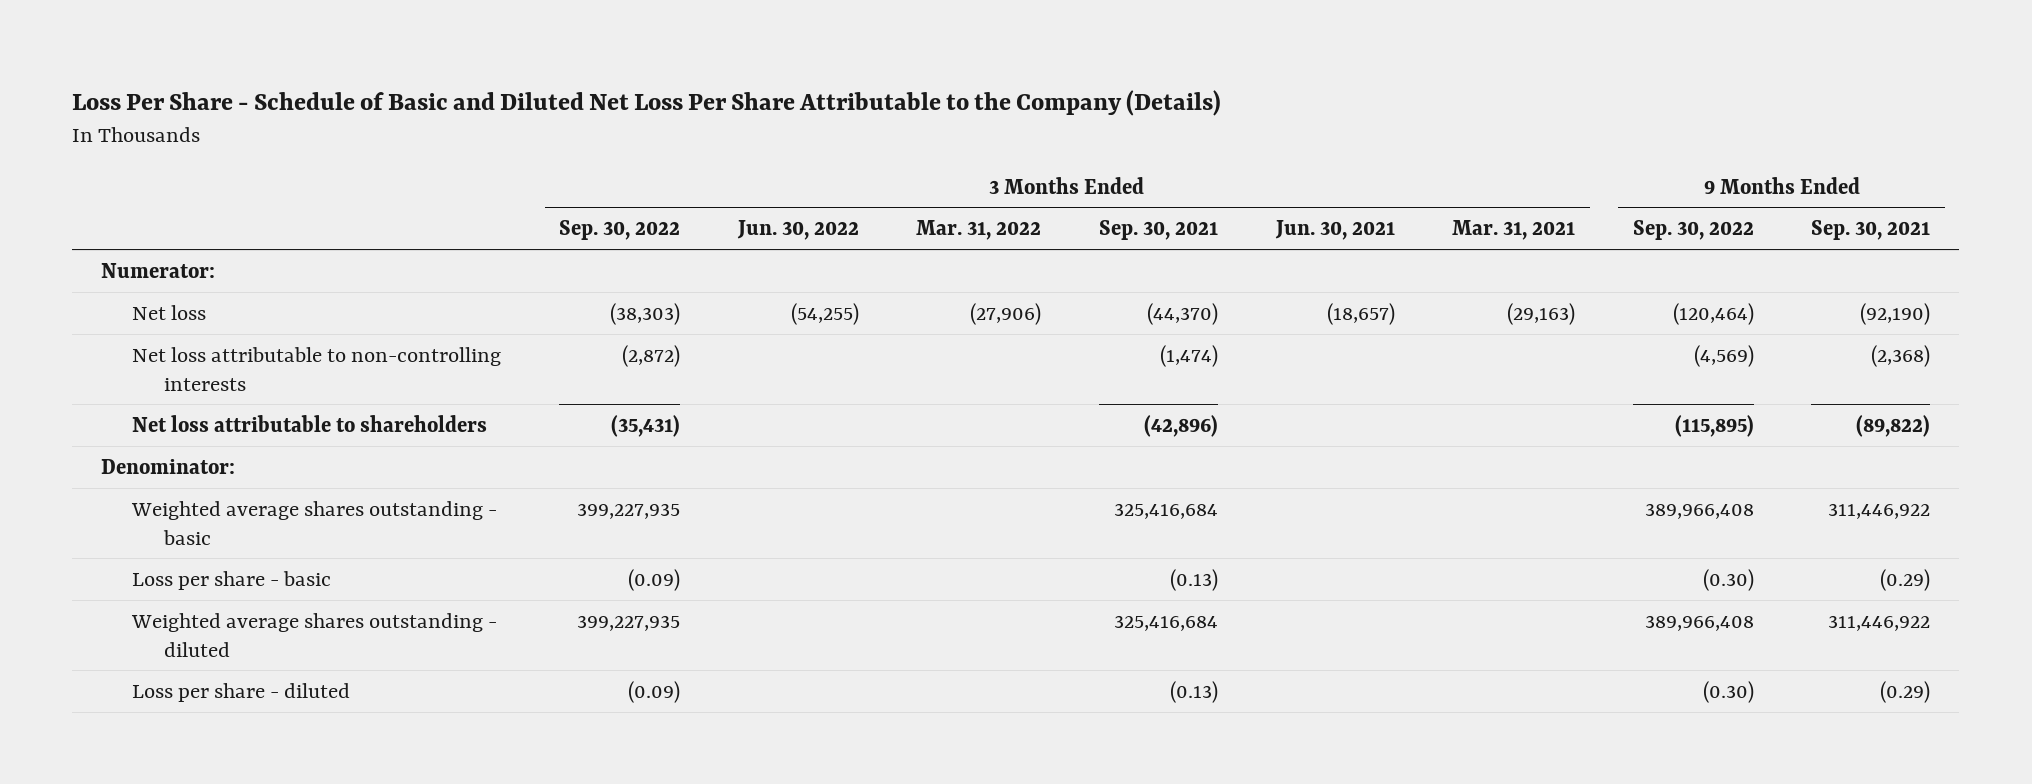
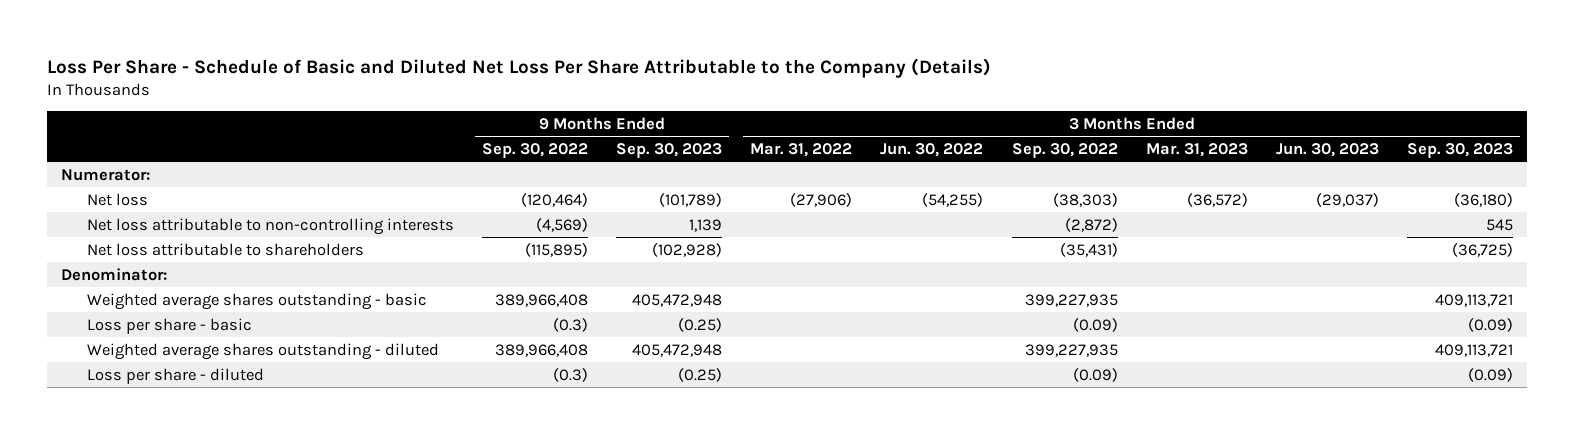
- | 3 Months Ended Sep. 30, 2022 | 3 Months Ended Jun. 30, 2022 | 3 Months Ended Mar. 31, 2022 | 3 Months Ended Sep. 30, 2021 | 3 Months Ended Jun. 30, 2021 | 3 Months Ended Mar. 31, 2021 | 9 Months Ended Sep. 30, 2022 | 9 Months Ended Sep. 30, 2021
+ | 9 Months Ended Sep. 30, 2022 | 9 Months Ended Sep. 30, 2023 | 3 Months Ended Mar. 31, 2022 | 3 Months Ended Jun. 30, 2022 | 3 Months Ended Sep. 30, 2022 | 3 Months Ended Mar. 31, 2023 | 3 Months Ended Jun. 30, 2023 | 3 Months Ended Sep. 30, 2023
- Loss per share - basic | (0.09) | | | (0.13) | | | (0.30) | (0.29)
+ Loss per share - basic | (0.3) | (0.25) | | | (0.09) | | | (0.09)
- Loss per share - diluted | (0.09) | | | (0.13) | | | (0.30) | (0.29)
+ Loss per share - diluted | (0.3) | (0.25) | | | (0.09) | | | (0.09)

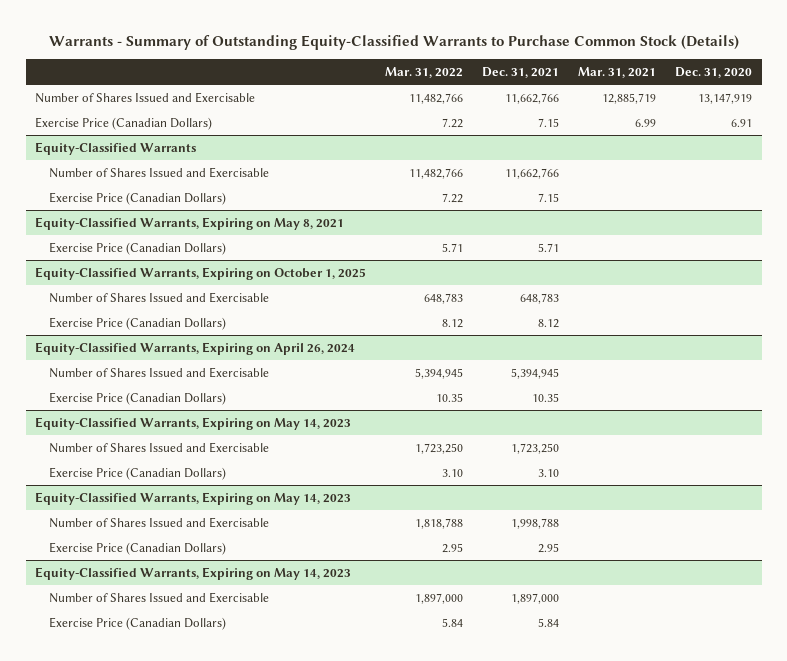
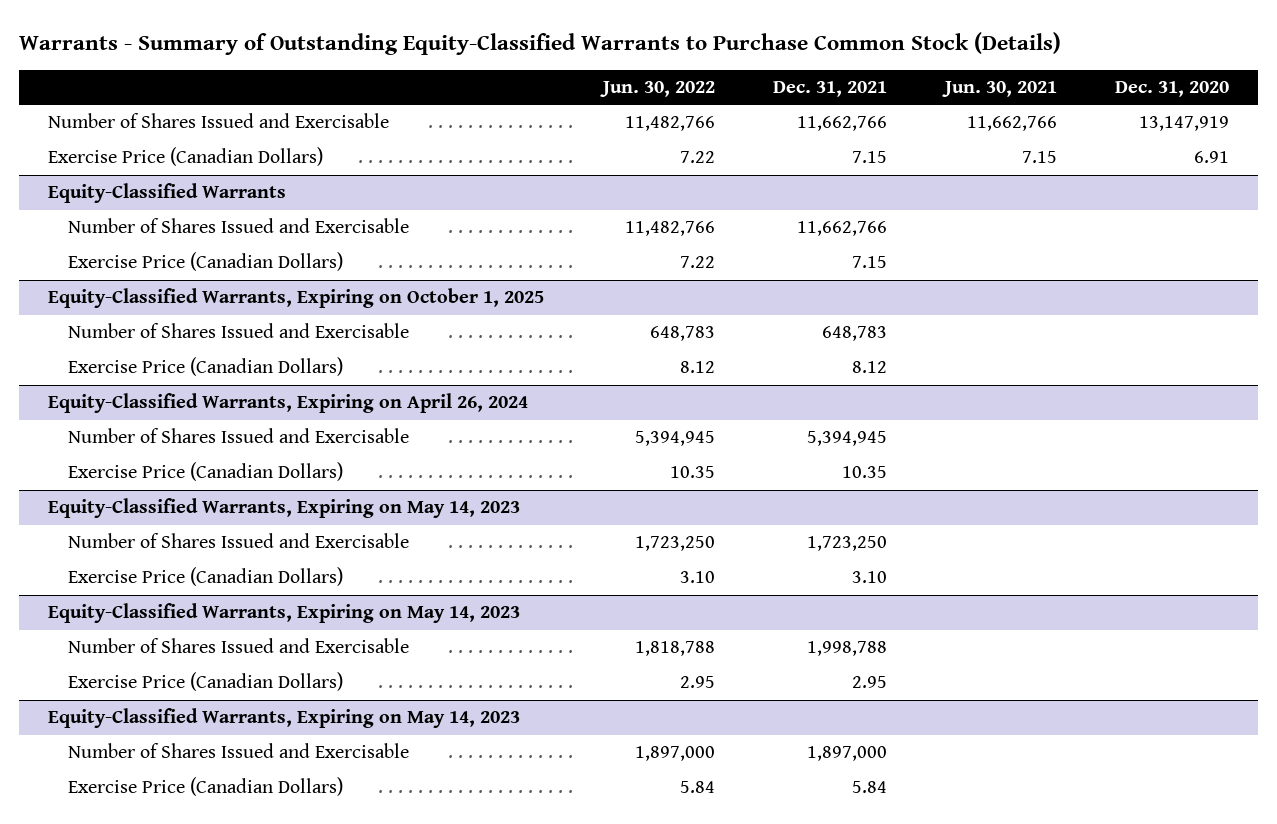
- | Mar. 31, 2022 | Dec. 31, 2021 | Mar. 31, 2021 | Dec. 31, 2020
+ | Jun. 30, 2022 | Dec. 31, 2021 | Jun. 30, 2021 | Dec. 31, 2020
- Equity-Classified Warrants, Expiring on May 8, 2021
- Exercise Price (Canadian Dollars) | 5.71 | 5.71 | |

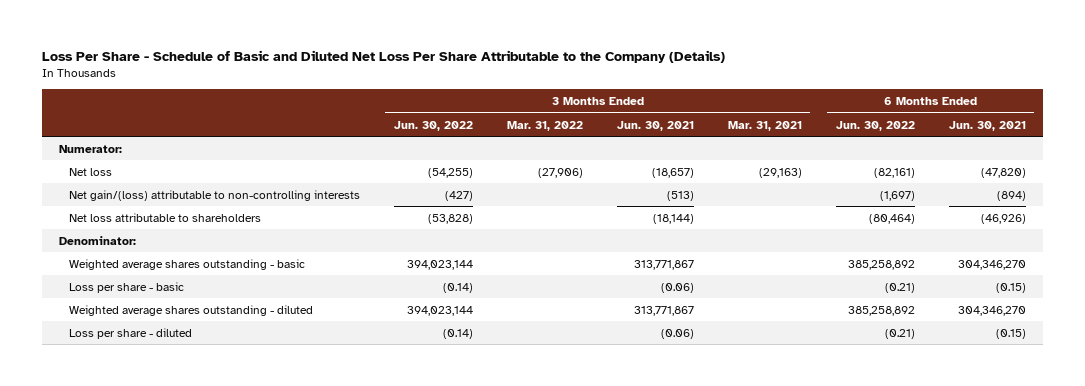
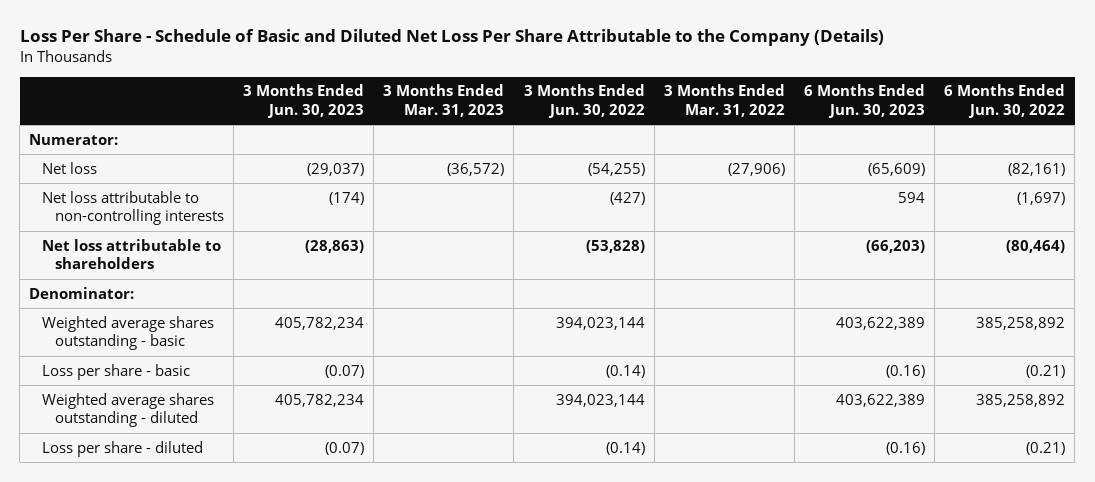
- | 3 Months Ended Jun. 30, 2022 | 3 Months Ended Mar. 31, 2022 | 3 Months Ended Jun. 30, 2021 | 3 Months Ended Mar. 31, 2021 | 6 Months Ended Jun. 30, 2022 | 6 Months Ended Jun. 30, 2021
+ | 3 Months Ended Jun. 30, 2023 | 3 Months Ended Mar. 31, 2023 | 3 Months Ended Jun. 30, 2022 | 3 Months Ended Mar. 31, 2022 | 6 Months Ended Jun. 30, 2023 | 6 Months Ended Jun. 30, 2022
- Net gain/(loss) attributable to non-controlling interests | (427) | | (513) | | (1,697) | (894)
+ Net loss attributable to non-controlling interests | (174) | | (427) | | 594 | (1,697)

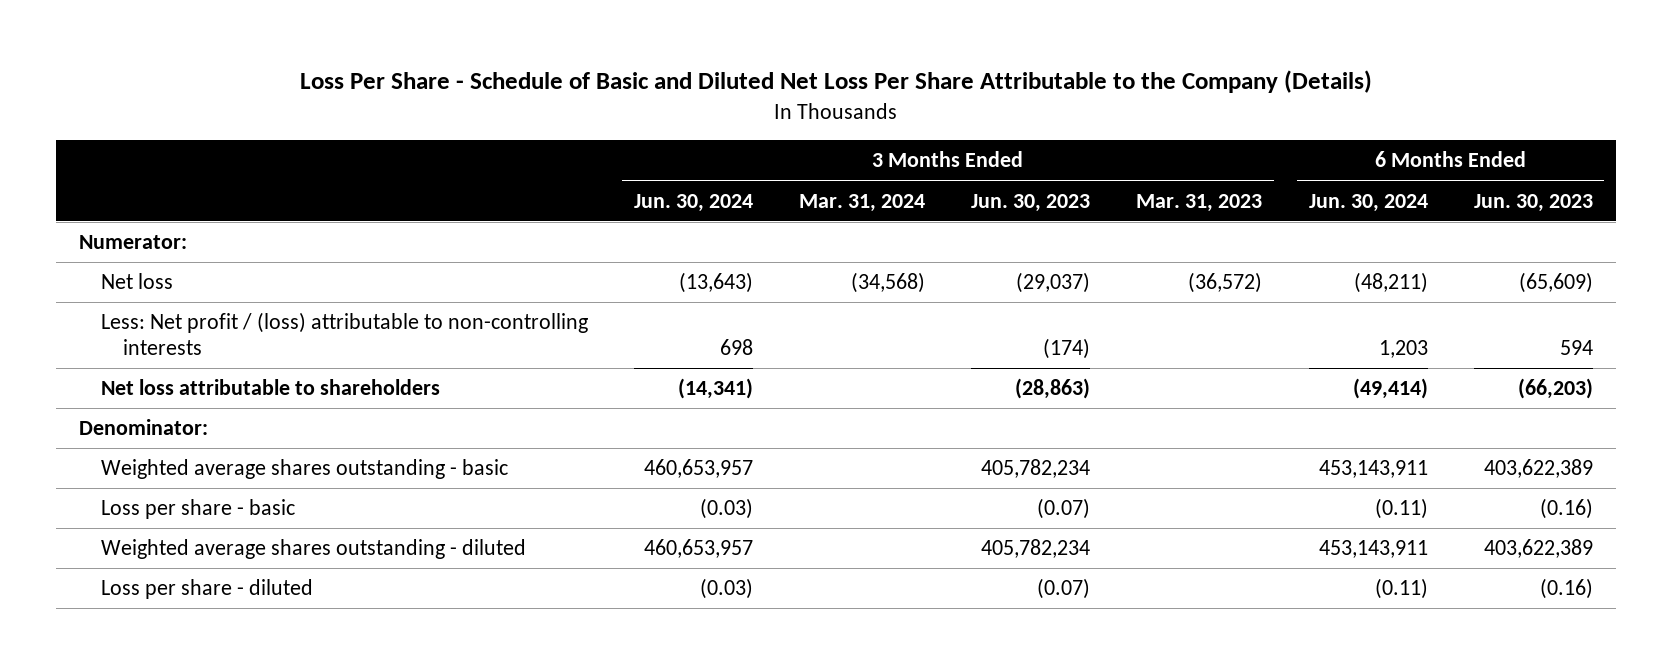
- | 3 Months Ended Jun. 30, 2023 | 3 Months Ended Mar. 31, 2023 | 3 Months Ended Jun. 30, 2022 | 3 Months Ended Mar. 31, 2022 | 6 Months Ended Jun. 30, 2023 | 6 Months Ended Jun. 30, 2022
+ | 3 Months Ended Jun. 30, 2024 | 3 Months Ended Mar. 31, 2024 | 3 Months Ended Jun. 30, 2023 | 3 Months Ended Mar. 31, 2023 | 6 Months Ended Jun. 30, 2024 | 6 Months Ended Jun. 30, 2023
- Net loss attributable to non-controlling interests | (174) | | (427) | | 594 | (1,697)
+ Less: Net profit / (loss) attributable to non-controlling interests | 698 | | (174) | | 1,203 | 594

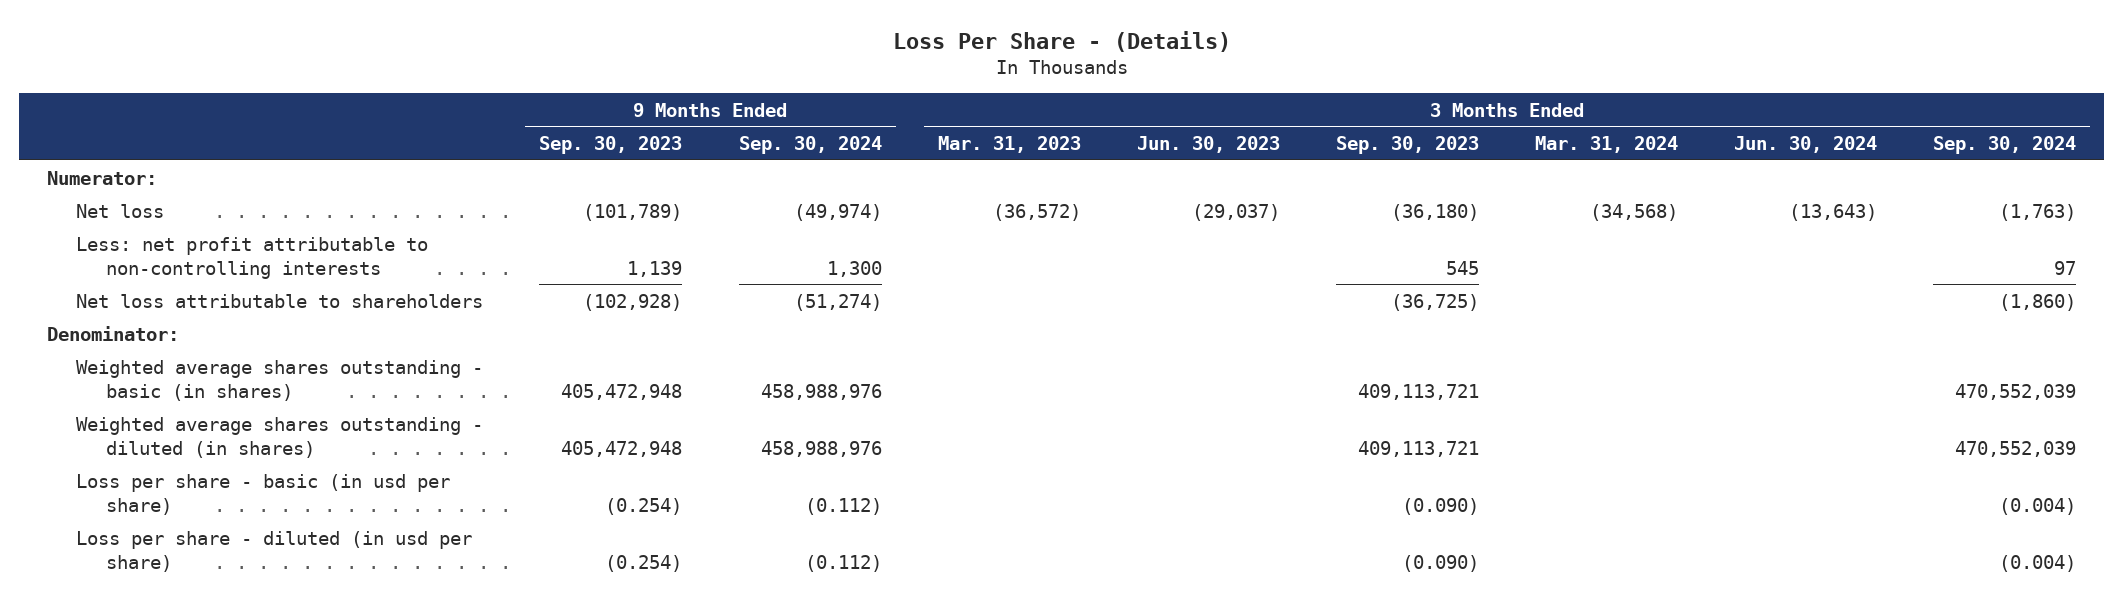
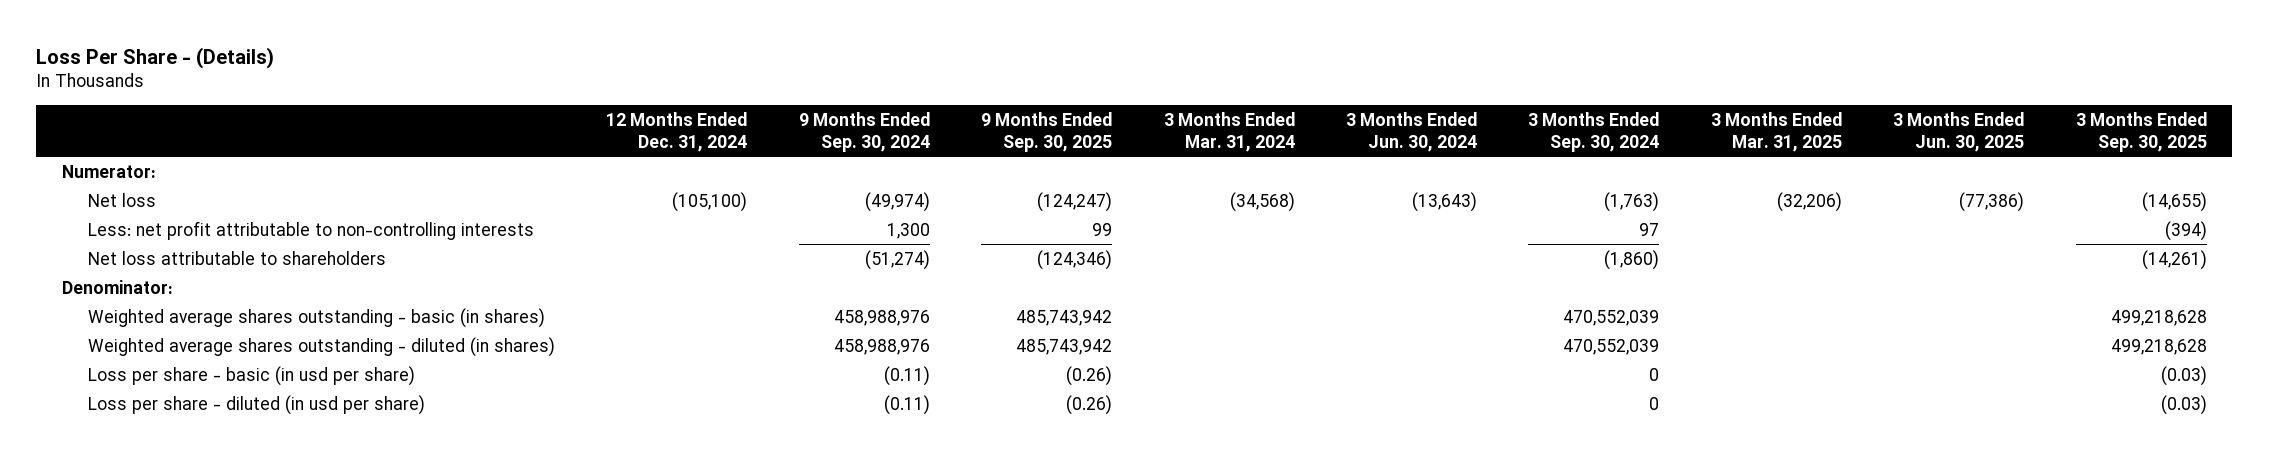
- | 9 Months Ended Sep. 30, 2023 | 9 Months Ended Sep. 30, 2024 | 3 Months Ended Mar. 31, 2023 | 3 Months Ended Jun. 30, 2023 | 3 Months Ended Sep. 30, 2023 | 3 Months Ended Mar. 31, 2024 | 3 Months Ended Jun. 30, 2024 | 3 Months Ended Sep. 30, 2024
+ | 12 Months Ended Dec. 31, 2024 | 9 Months Ended Sep. 30, 2024 | 9 Months Ended Sep. 30, 2025 | 3 Months Ended Mar. 31, 2024 | 3 Months Ended Jun. 30, 2024 | 3 Months Ended Sep. 30, 2024 | 3 Months Ended Mar. 31, 2025 | 3 Months Ended Jun. 30, 2025 | 3 Months Ended Sep. 30, 2025
- Loss per share - basic (in usd per share) | (0.254) | (0.112) | | | (0.090) | | | (0.004)
- Loss per share - diluted (in usd per share) | (0.254) | (0.112) | | | (0.090) | | | (0.004)
+ Loss per share - basic (in usd per share) | | (0.11) | (0.26) | | | 0 | | | (0.03)
+ Loss per share - diluted (in usd per share) | | (0.11) | (0.26) | | | 0 | | | (0.03)

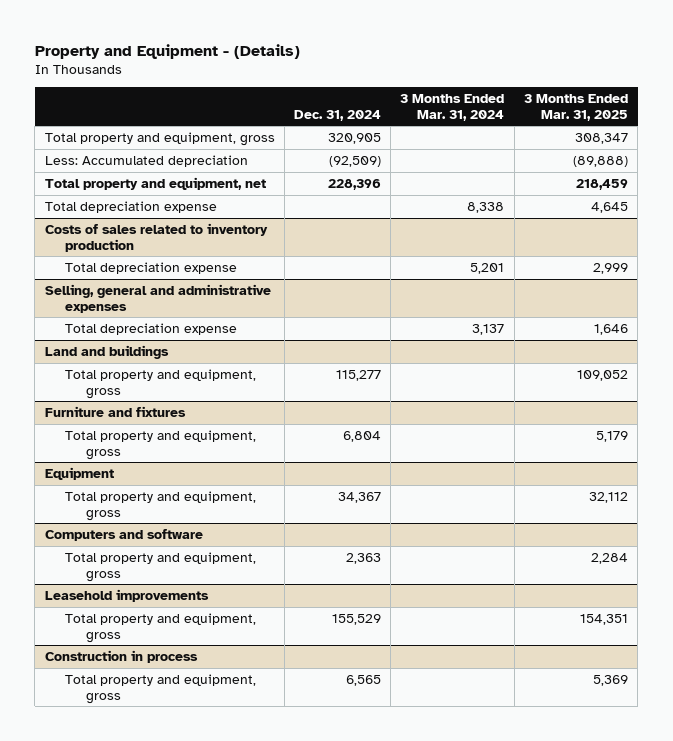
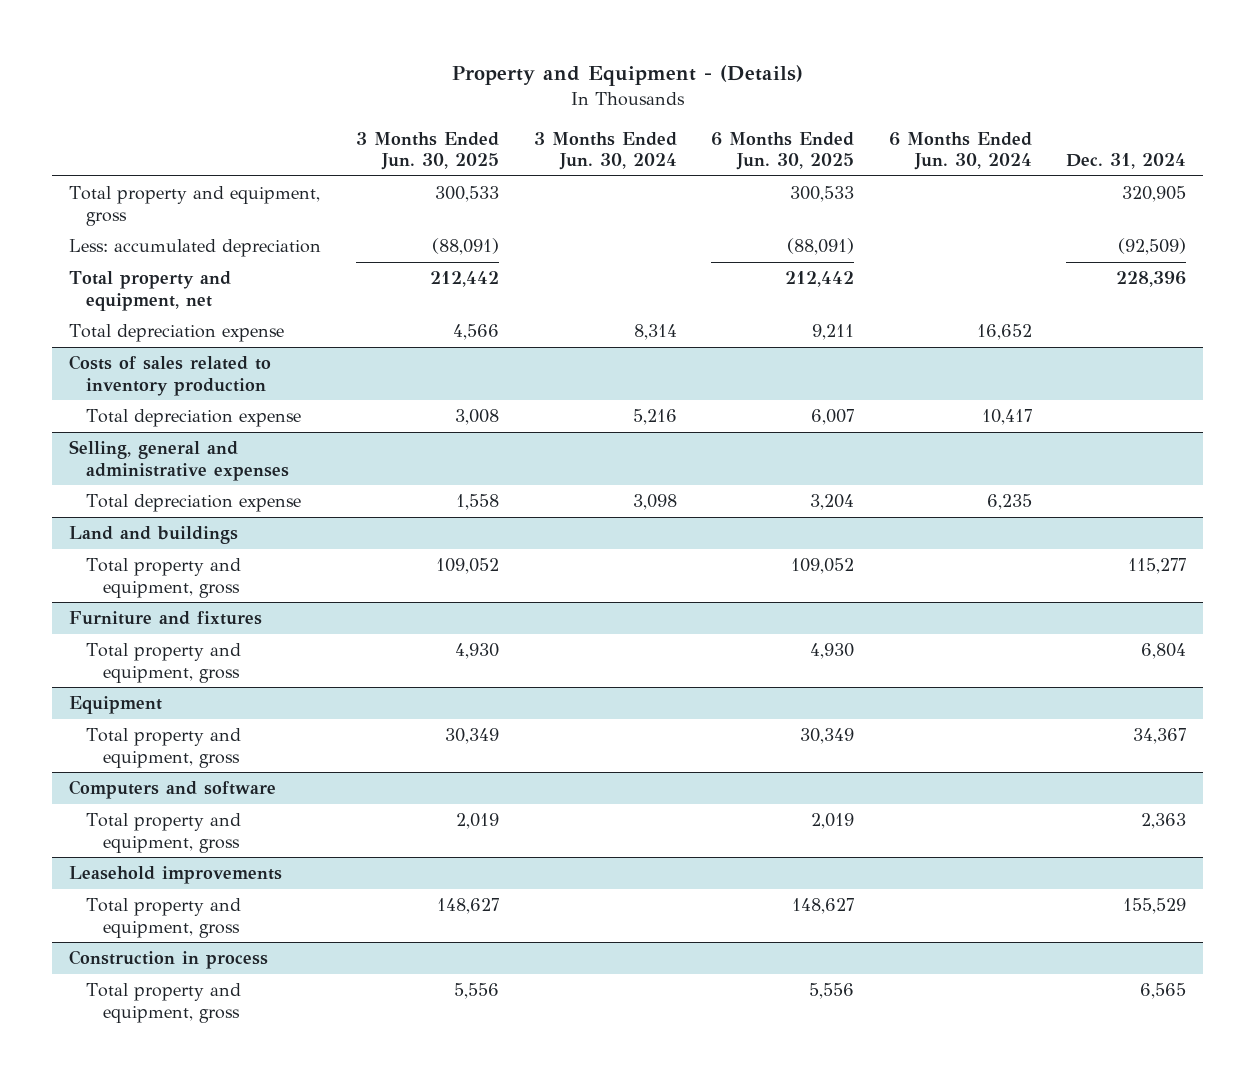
- | Dec. 31, 2024 | 3 Months Ended Mar. 31, 2024 | 3 Months Ended Mar. 31, 2025
+ | 3 Months Ended Jun. 30, 2025 | 3 Months Ended Jun. 30, 2024 | 6 Months Ended Jun. 30, 2025 | 6 Months Ended Jun. 30, 2024 | Dec. 31, 2024
- Less: Accumulated depreciation | (92,509) | | (89,888)
+ Less: accumulated depreciation | (88,091) | | (88,091) | | (92,509)

